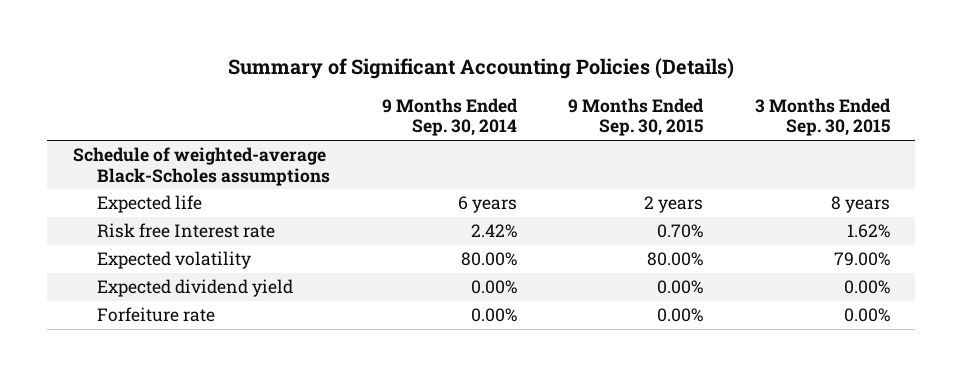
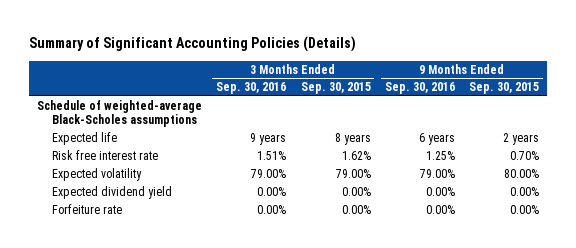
- | 9 Months Ended Sep. 30, 2014 | 9 Months Ended Sep. 30, 2015 | 3 Months Ended Sep. 30, 2015
+ | 3 Months Ended Sep. 30, 2016 | 3 Months Ended Sep. 30, 2015 | 9 Months Ended Sep. 30, 2016 | 9 Months Ended Sep. 30, 2015
- Risk free Interest rate | 2.42% | 0.70% | 1.62%
+ Risk free interest rate | 1.51% | 1.62% | 1.25% | 0.70%

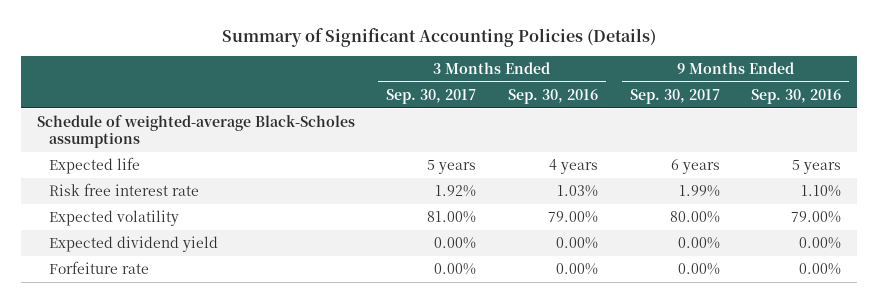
- | 3 Months Ended Sep. 30, 2016 | 3 Months Ended Sep. 30, 2015 | 9 Months Ended Sep. 30, 2016 | 9 Months Ended Sep. 30, 2015
+ | 3 Months Ended Sep. 30, 2017 | 3 Months Ended Sep. 30, 2016 | 9 Months Ended Sep. 30, 2017 | 9 Months Ended Sep. 30, 2016
- Expected life | 9 years | 8 years | 6 years | 2 years
- Risk free interest rate | 1.51% | 1.62% | 1.25% | 0.70%
+ Expected life | 5 years | 4 years | 6 years | 5 years
+ Risk free interest rate | 1.92% | 1.03% | 1.99% | 1.10%

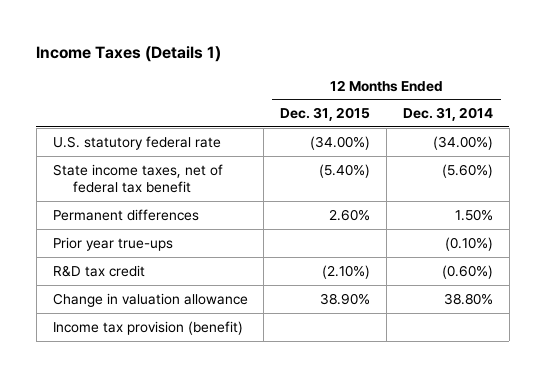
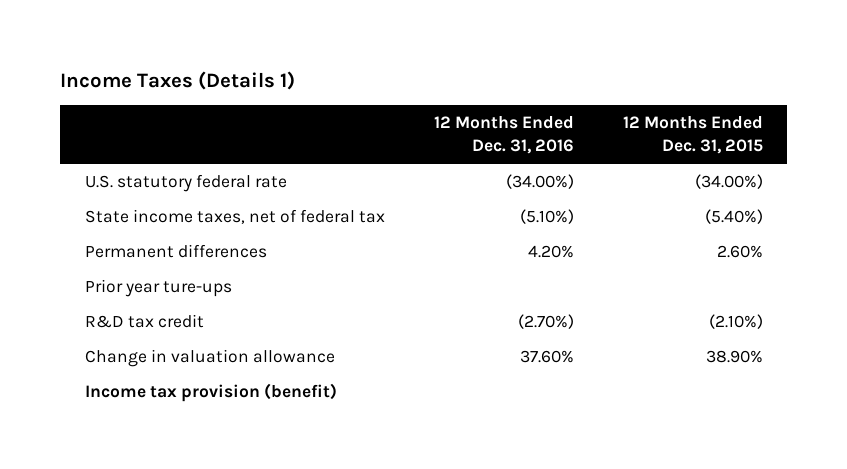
- | 12 Months Ended Dec. 31, 2015 | 12 Months Ended Dec. 31, 2014
+ | 12 Months Ended Dec. 31, 2016 | 12 Months Ended Dec. 31, 2015
- State income taxes, net of federal tax benefit | (5.40%) | (5.60%)
+ State income taxes, net of federal tax | (5.10%) | (5.40%)
- Prior year true-ups | | (0.10%)
+ Prior year ture-ups

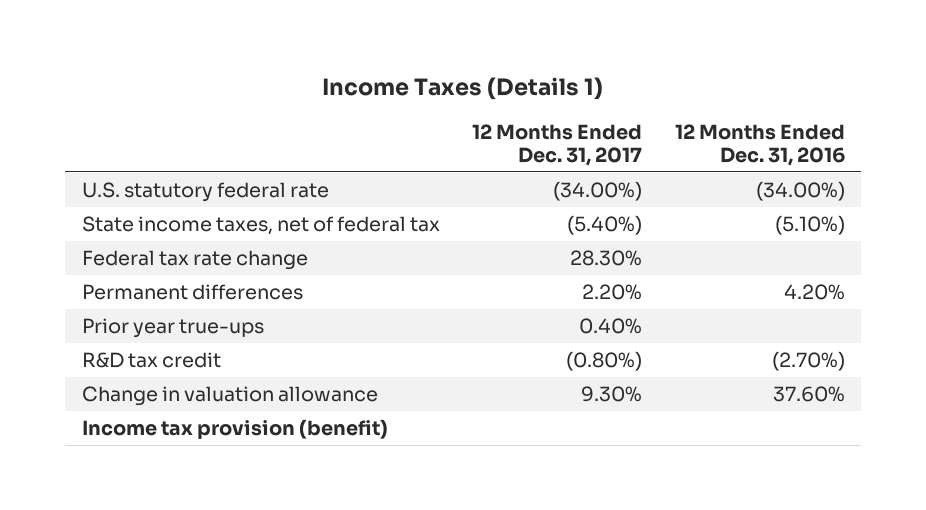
- | 12 Months Ended Dec. 31, 2016 | 12 Months Ended Dec. 31, 2015
+ | 12 Months Ended Dec. 31, 2017 | 12 Months Ended Dec. 31, 2016
+ Federal tax rate change | 28.30% |
- Prior year ture-ups
+ Prior year true-ups | 0.40% |

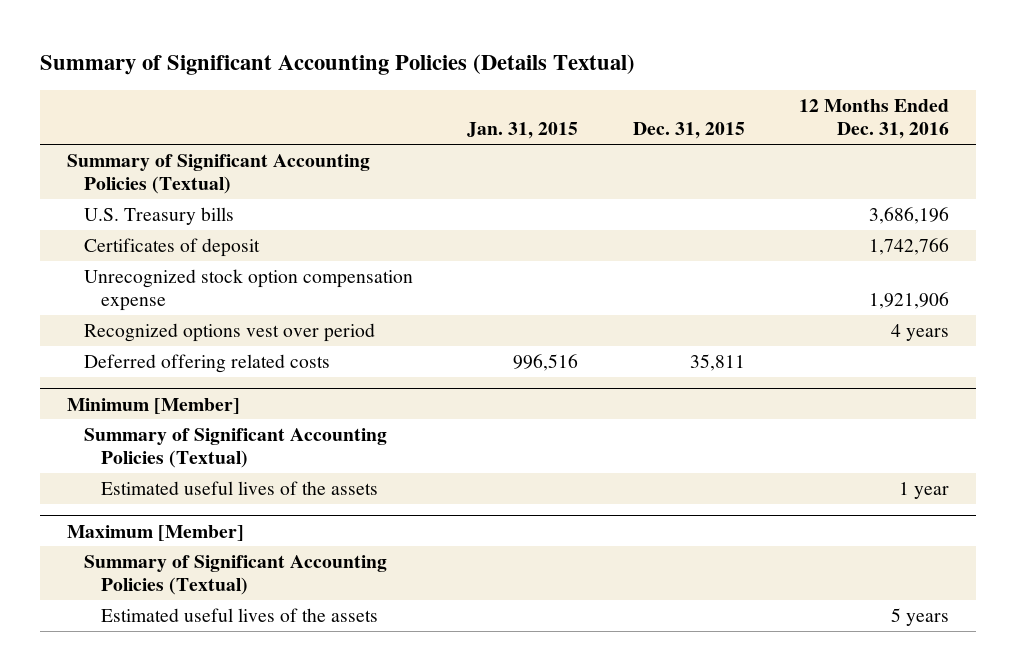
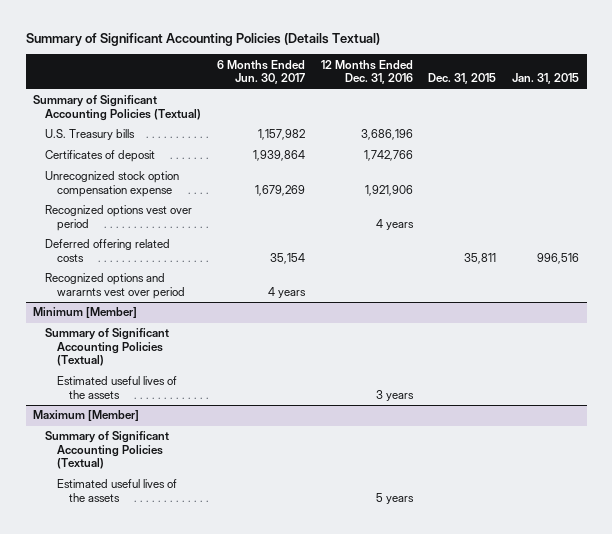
- | Jan. 31, 2015 | Dec. 31, 2015 | 12 Months Ended Dec. 31, 2016
+ | 6 Months Ended Jun. 30, 2017 | 12 Months Ended Dec. 31, 2016 | Dec. 31, 2015 | Jan. 31, 2015
+ Recognized options and wararnts vest over period | 4 years | | |
@ Minimum [Member]
- Estimated useful lives of the assets | | | 1 year
+ Estimated useful lives of the assets | | 3 years | |

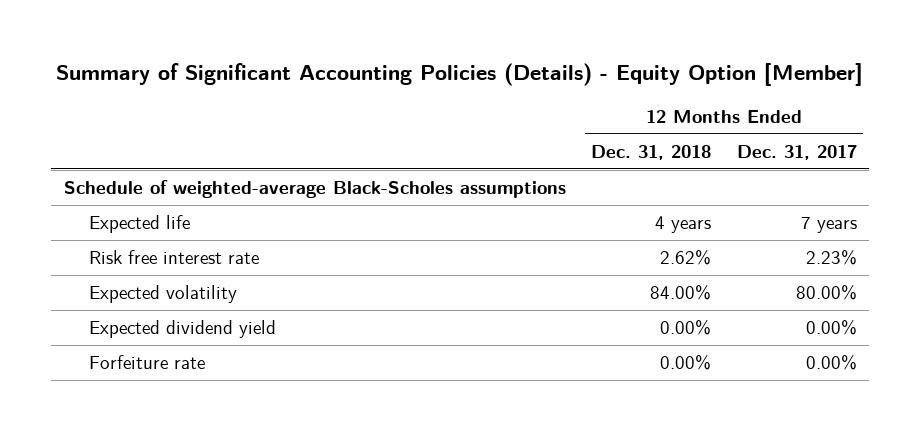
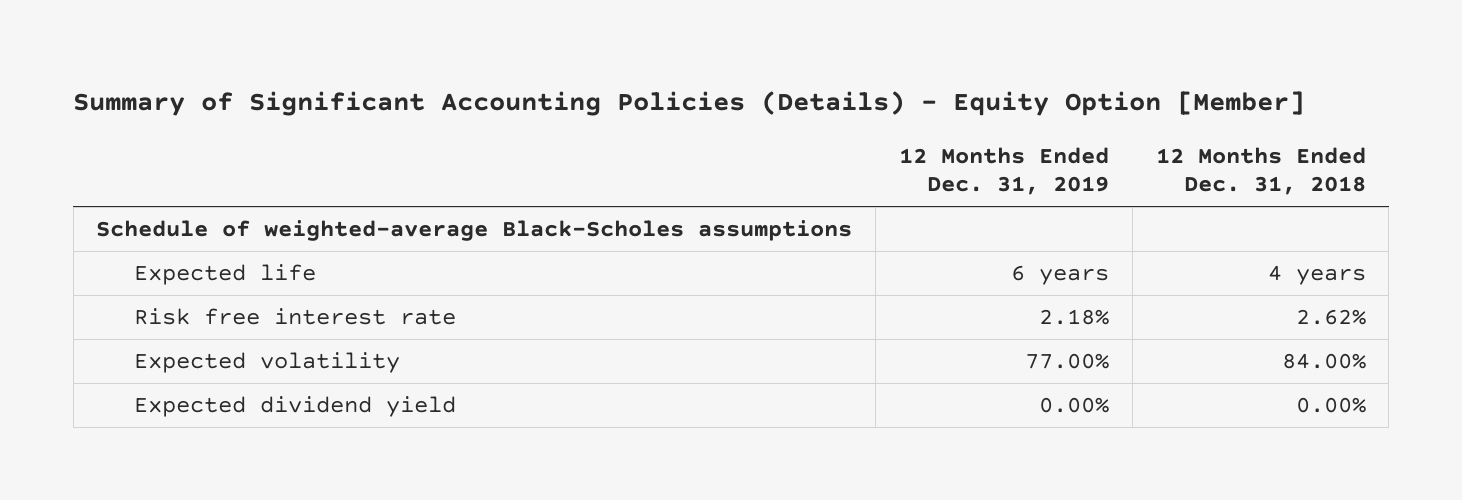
- | 12 Months Ended Dec. 31, 2018 | 12 Months Ended Dec. 31, 2017
+ | 12 Months Ended Dec. 31, 2019 | 12 Months Ended Dec. 31, 2018
- Forfeiture rate | 0.00% | 0.00%

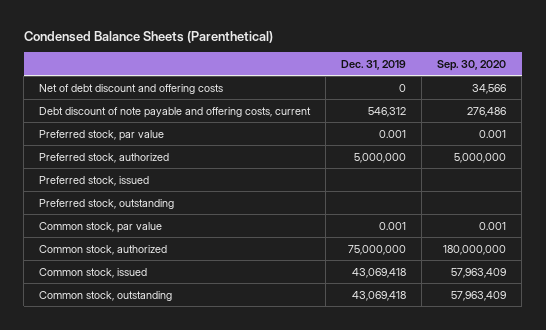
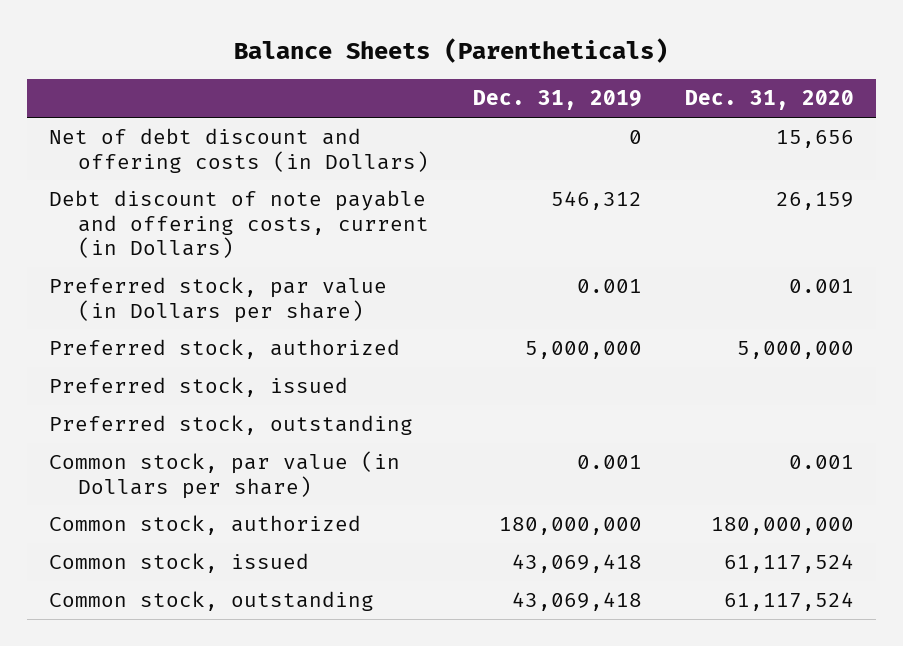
- Condensed Balance Sheets (Parenthetical)
+ Balance Sheets (Parentheticals)
- | Dec. 31, 2019 | Sep. 30, 2020
+ | Dec. 31, 2019 | Dec. 31, 2020
- Net of debt discount and offering costs | 0 | 34,566
- Debt discount of note payable and offering costs, current | 546,312 | 276,486
- Preferred stock, par value | 0.001 | 0.001
+ Net of debt discount and offering costs (in Dollars) | 0 | 15,656
+ Debt discount of note payable and offering costs, current (in Dollars) | 546,312 | 26,159
+ Preferred stock, par value (in Dollars per share) | 0.001 | 0.001
- Common stock, par value | 0.001 | 0.001
- Common stock, authorized | 75,000,000 | 180,000,000
+ Common stock, par value (in Dollars per share) | 0.001 | 0.001
+ Common stock, authorized | 180,000,000 | 180,000,000

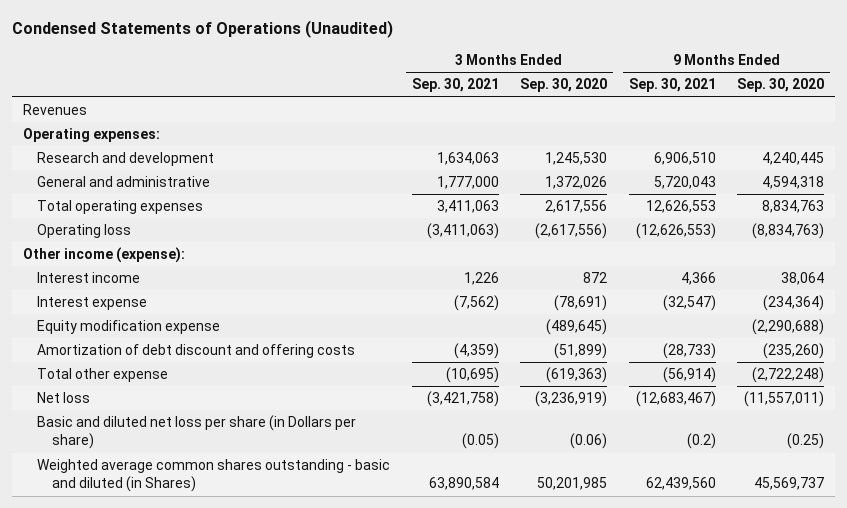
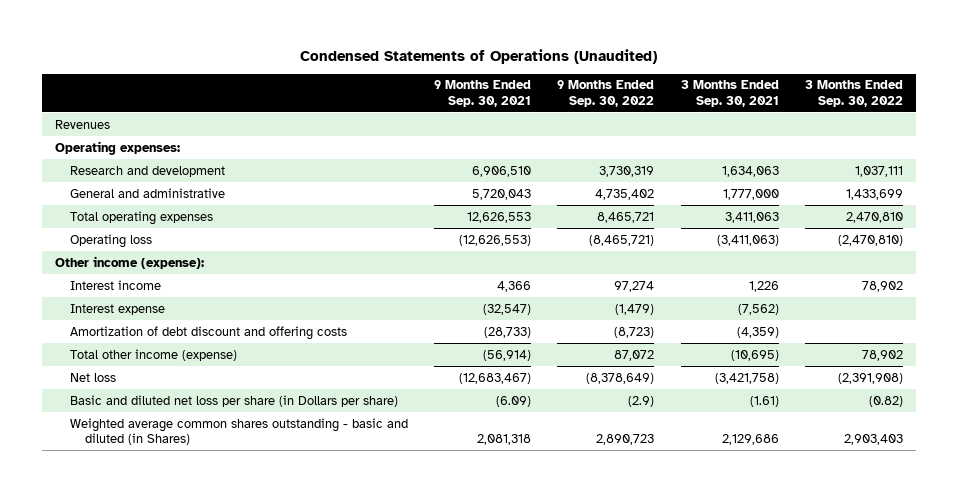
- | 3 Months Ended Sep. 30, 2021 | 3 Months Ended Sep. 30, 2020 | 9 Months Ended Sep. 30, 2021 | 9 Months Ended Sep. 30, 2020
+ | 9 Months Ended Sep. 30, 2021 | 9 Months Ended Sep. 30, 2022 | 3 Months Ended Sep. 30, 2021 | 3 Months Ended Sep. 30, 2022
- Equity modification expense | | (489,645) | | (2,290,688)
- Total other expense | (10,695) | (619,363) | (56,914) | (2,722,248)
+ Total other income (expense) | (56,914) | 87,072 | (10,695) | 78,902
- Basic and diluted net loss per share (in Dollars per share) | (0.05) | (0.06) | (0.2) | (0.25)
- Weighted average common shares outstanding - basic and diluted (in Shares) | 63,890,584 | 50,201,985 | 62,439,560 | 45,569,737
+ Basic and diluted net loss per share (in Dollars per share) | (6.09) | (2.9) | (1.61) | (0.82)
+ Weighted average common shares outstanding - basic and diluted (in Shares) | 2,081,318 | 2,890,723 | 2,129,686 | 2,903,403

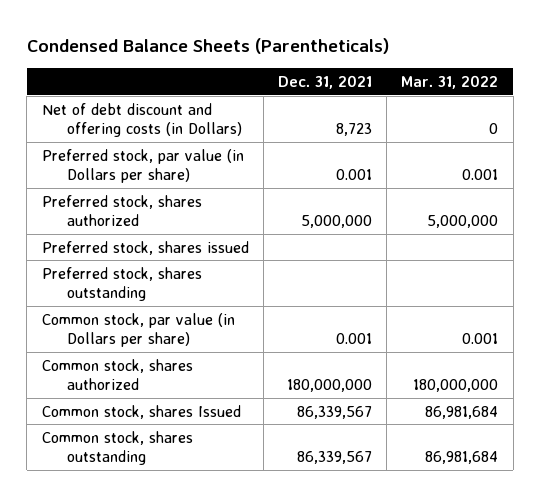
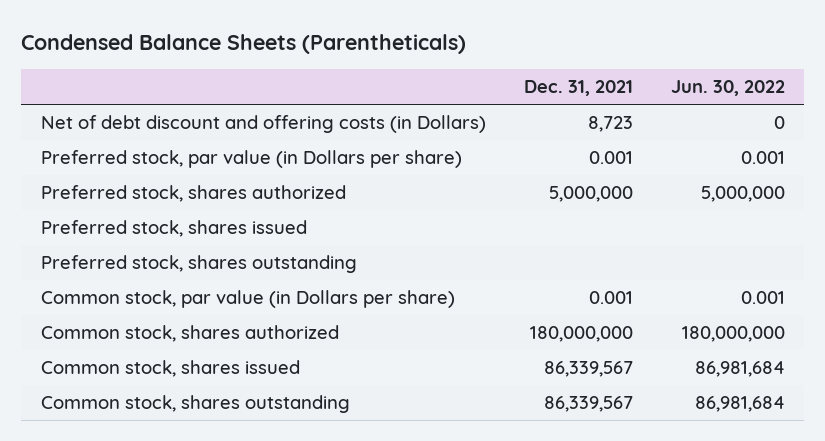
- | Dec. 31, 2021 | Mar. 31, 2022
+ | Dec. 31, 2021 | Jun. 30, 2022
- Common stock, shares Issued | 86,339,567 | 86,981,684
+ Common stock, shares issued | 86,339,567 | 86,981,684

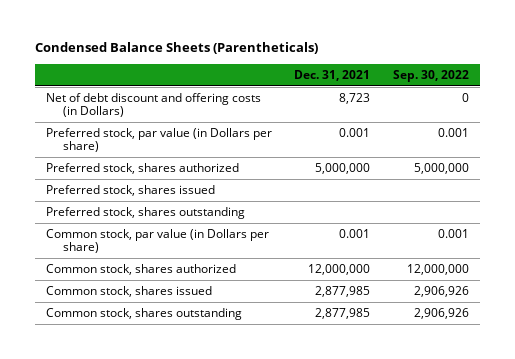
- | Dec. 31, 2021 | Jun. 30, 2022
+ | Dec. 31, 2021 | Sep. 30, 2022
- Common stock, shares authorized | 180,000,000 | 180,000,000
- Common stock, shares issued | 86,339,567 | 86,981,684
- Common stock, shares outstanding | 86,339,567 | 86,981,684
+ Common stock, shares authorized | 12,000,000 | 12,000,000
+ Common stock, shares issued | 2,877,985 | 2,906,926
+ Common stock, shares outstanding | 2,877,985 | 2,906,926

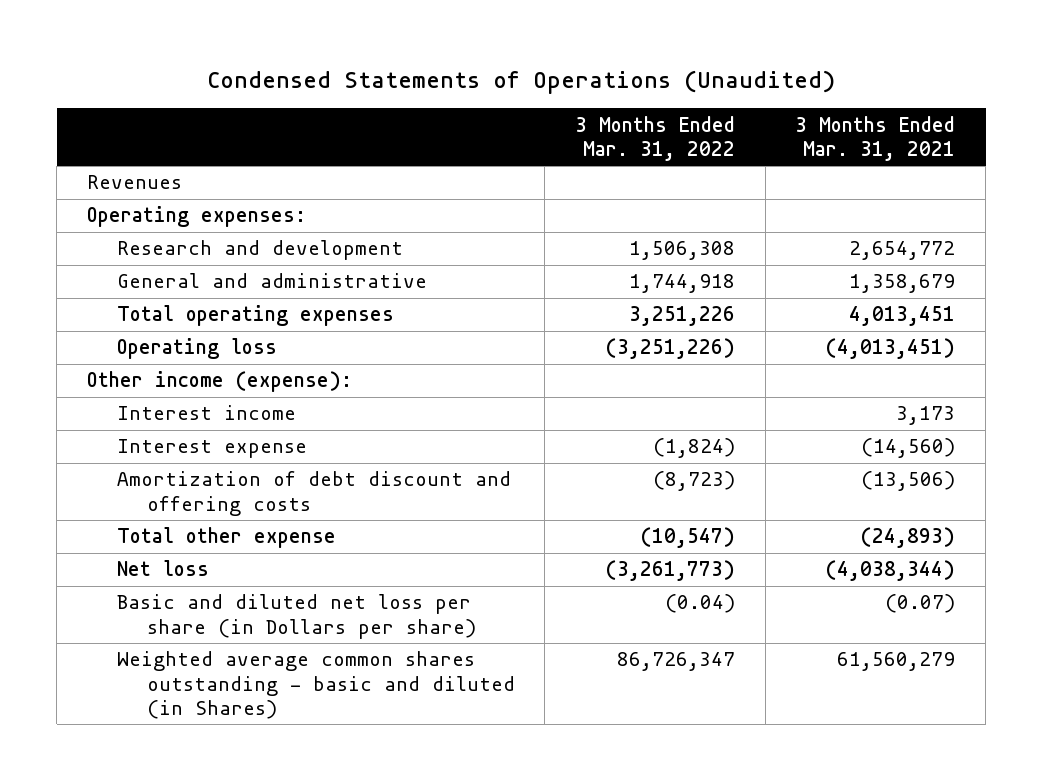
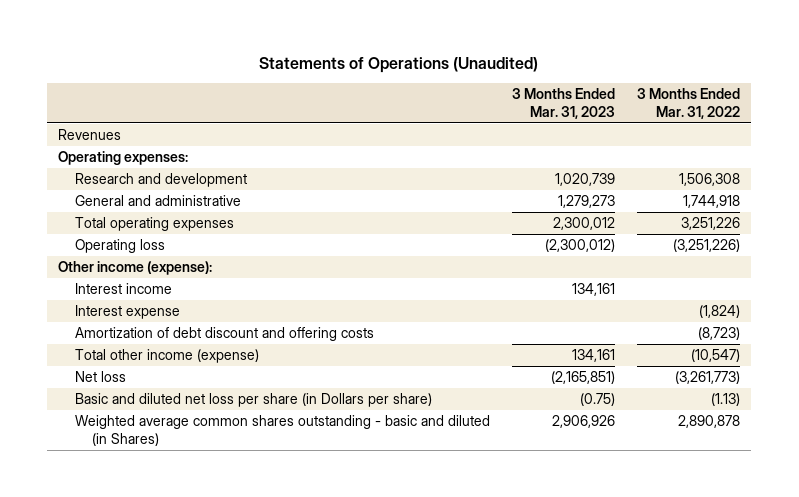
- Condensed Statements of Operations (Unaudited)
+ Statements of Operations (Unaudited)
- | 3 Months Ended Mar. 31, 2022 | 3 Months Ended Mar. 31, 2021
+ | 3 Months Ended Mar. 31, 2023 | 3 Months Ended Mar. 31, 2022
- Total other expense | (10,547) | (24,893)
+ Total other income (expense) | 134,161 | (10,547)
- Basic and diluted net loss per share (in Dollars per share) | (0.04) | (0.07)
- Weighted average common shares outstanding - basic and diluted (in Shares) | 86,726,347 | 61,560,279
+ Basic and diluted net loss per share (in Dollars per share) | (0.75) | (1.13)
+ Weighted average common shares outstanding - basic and diluted (in Shares) | 2,906,926 | 2,890,878

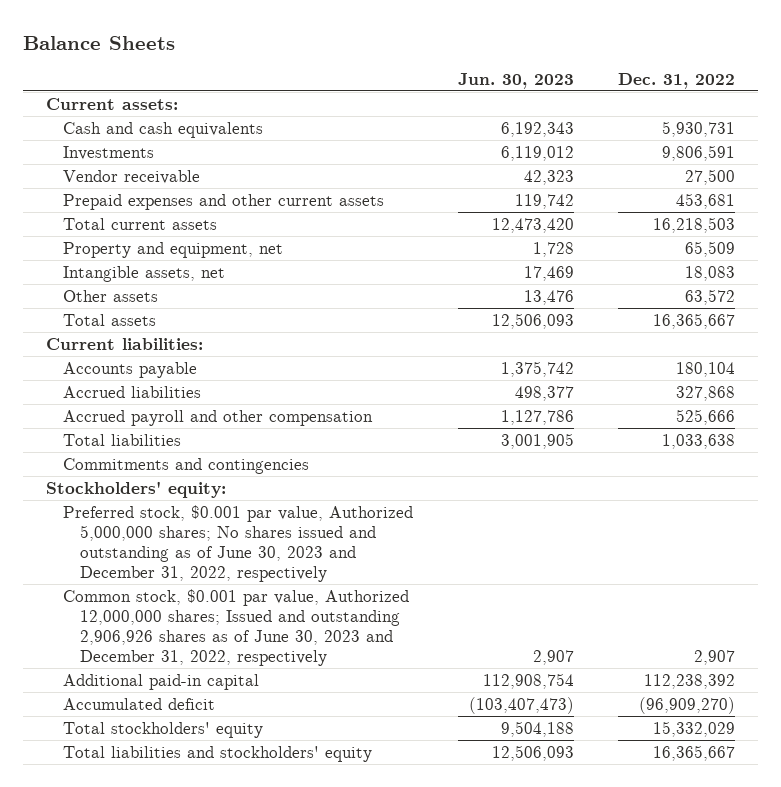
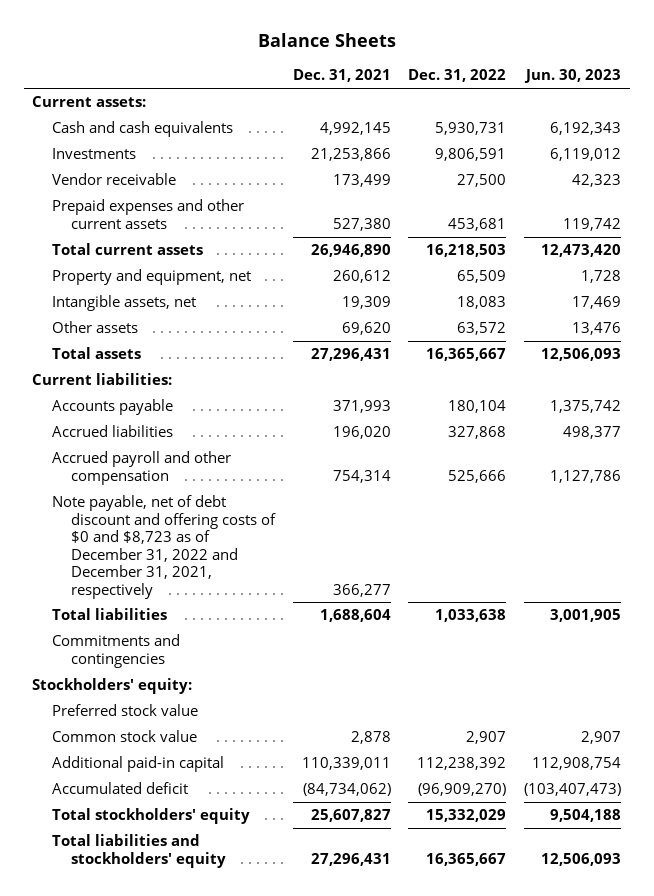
- | Jun. 30, 2023 | Dec. 31, 2022
+ | Dec. 31, 2021 | Dec. 31, 2022 | Jun. 30, 2023
+ Note payable, net of debt discount and offering costs of $0 and $8,723 as of December 31, 2022 and December 31, 2021, respectively | 366,277 | |
- Preferred stock, $0.001 par value, Authorized 5,000,000 shares; No shares issued and outstanding as of June 30, 2023 and December 31, 2022, respectively
- Common stock, $0.001 par value, Authorized 12,000,000 shares; Issued and outstanding 2,906,926 shares as of June 30, 2023 and December 31, 2022, respectively | 2,907 | 2,907
+ Preferred stock value
+ Common stock value | 2,878 | 2,907 | 2,907

